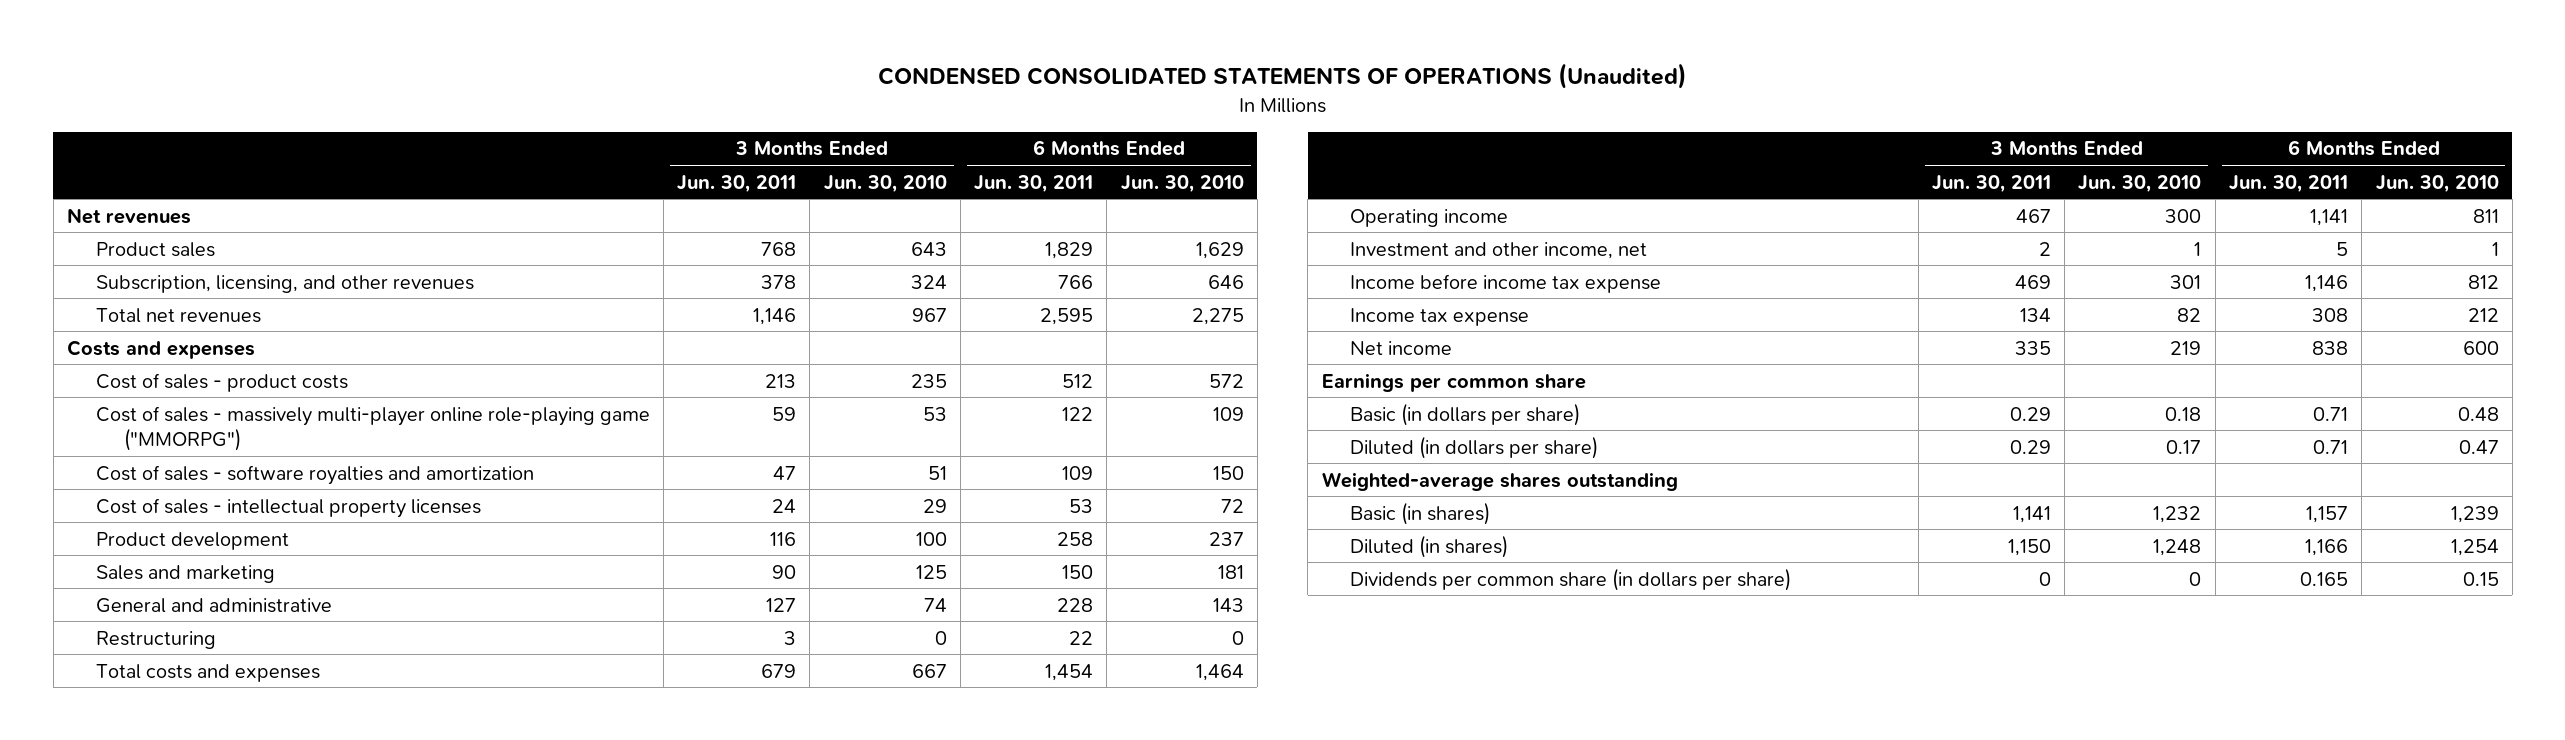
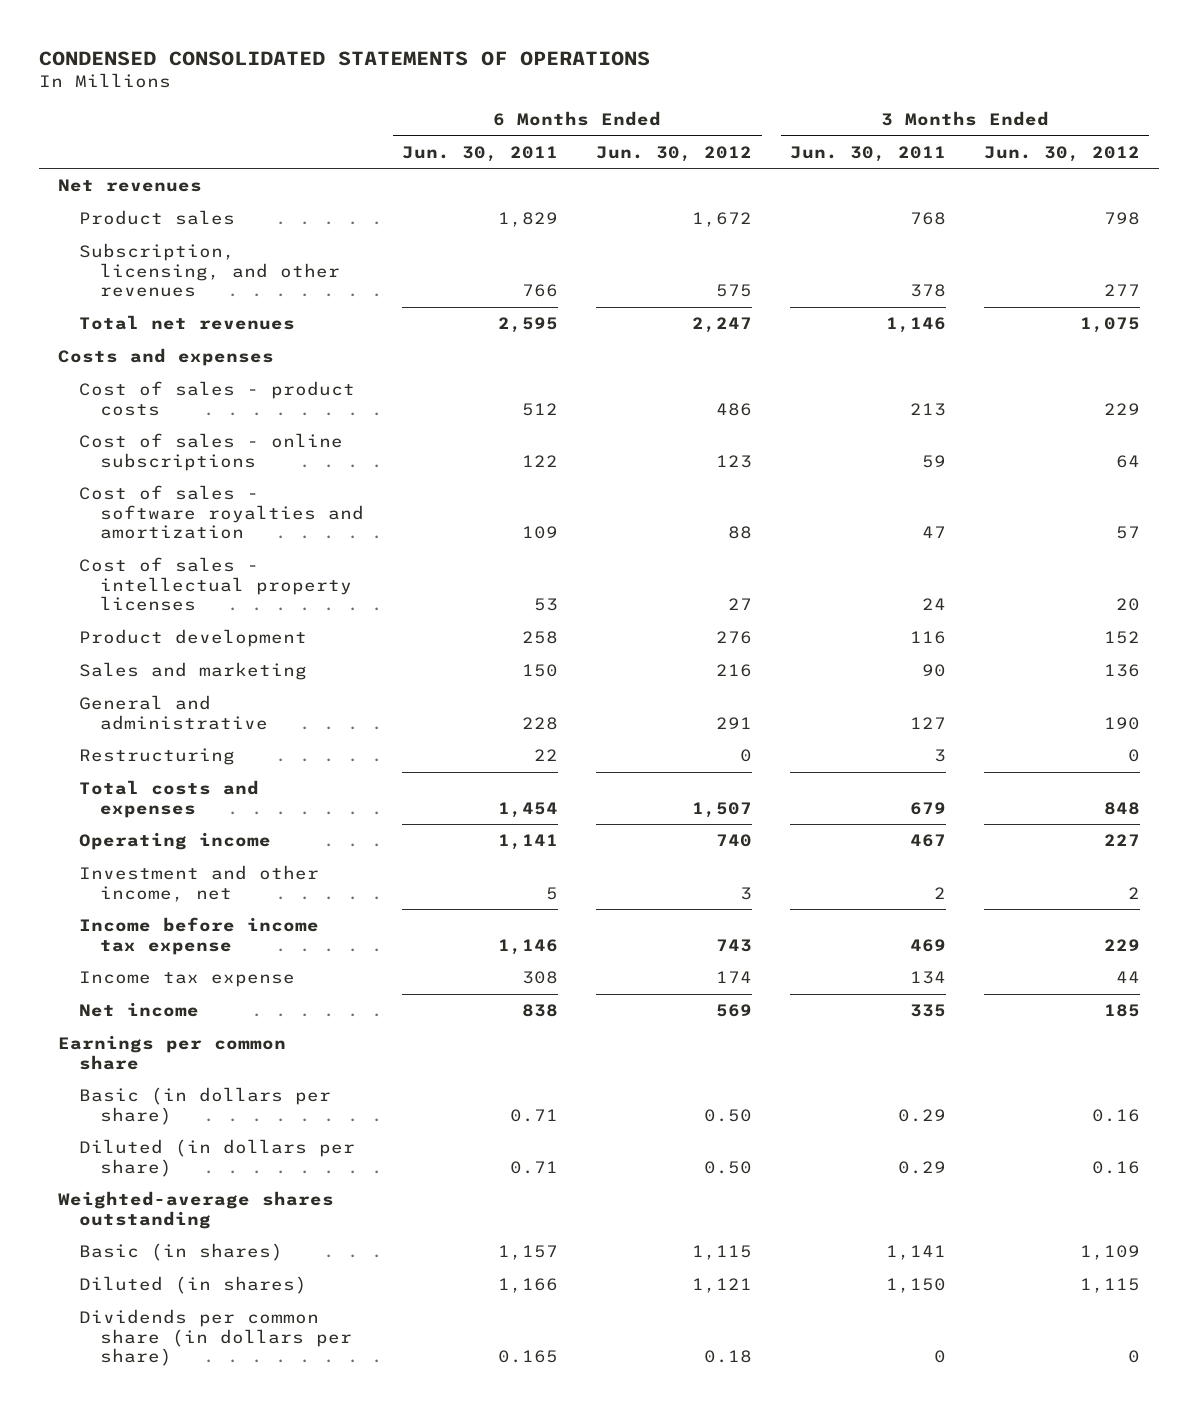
- CONDENSED CONSOLIDATED STATEMENTS OF OPERATIONS (Unaudited)
+ CONDENSED CONSOLIDATED STATEMENTS OF OPERATIONS
- | 3 Months Ended Jun. 30, 2011 | 3 Months Ended Jun. 30, 2010 | 6 Months Ended Jun. 30, 2011 | 6 Months Ended Jun. 30, 2010
+ | 6 Months Ended Jun. 30, 2011 | 6 Months Ended Jun. 30, 2012 | 3 Months Ended Jun. 30, 2011 | 3 Months Ended Jun. 30, 2012
- Cost of sales - massively multi-player online role-playing game ("MMORPG") | 59 | 53 | 122 | 109
+ Cost of sales - online subscriptions | 122 | 123 | 59 | 64

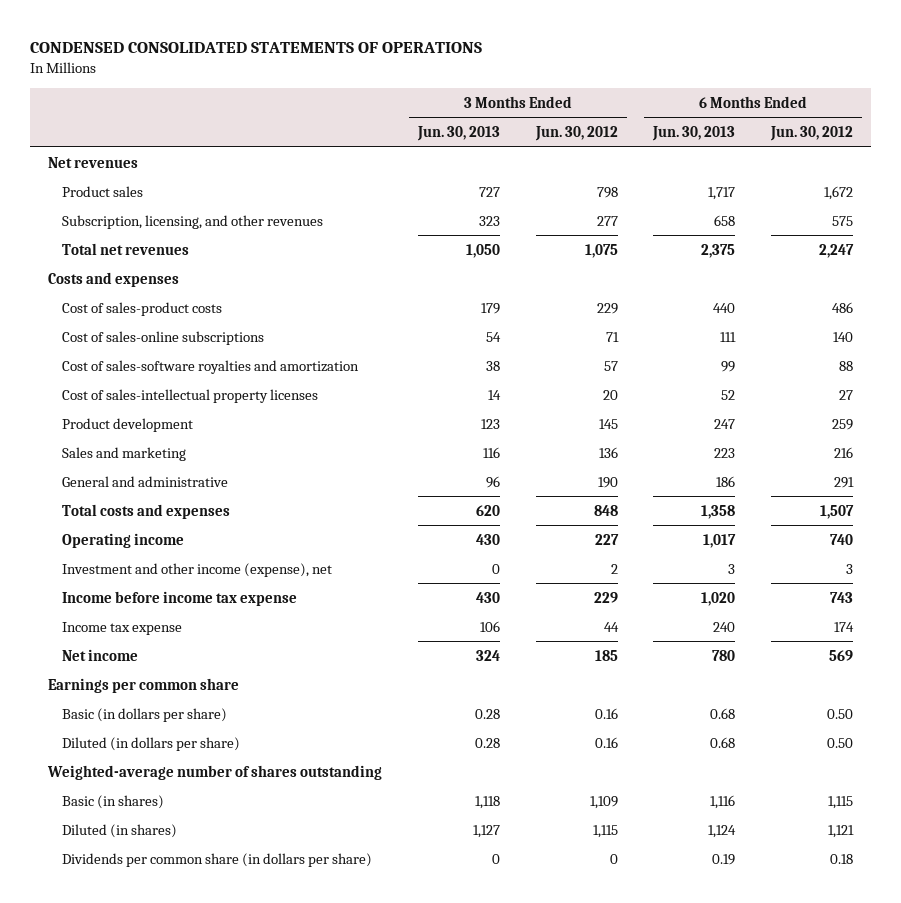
- | 6 Months Ended Jun. 30, 2011 | 6 Months Ended Jun. 30, 2012 | 3 Months Ended Jun. 30, 2011 | 3 Months Ended Jun. 30, 2012
+ | 3 Months Ended Jun. 30, 2013 | 3 Months Ended Jun. 30, 2012 | 6 Months Ended Jun. 30, 2013 | 6 Months Ended Jun. 30, 2012
- Cost of sales - product costs | 512 | 486 | 213 | 229
- Cost of sales - online subscriptions | 122 | 123 | 59 | 64
- Cost of sales - software royalties and amortization | 109 | 88 | 47 | 57
- Cost of sales - intellectual property licenses | 53 | 27 | 24 | 20
- Product development | 258 | 276 | 116 | 152
+ Cost of sales-product costs | 179 | 229 | 440 | 486
+ Cost of sales-online subscriptions | 54 | 71 | 111 | 140
+ Cost of sales-software royalties and amortization | 38 | 57 | 99 | 88
+ Cost of sales-intellectual property licenses | 14 | 20 | 52 | 27
+ Product development | 123 | 145 | 247 | 259
- Restructuring | 22 | 0 | 3 | 0
- Investment and other income, net | 5 | 3 | 2 | 2
+ Investment and other income (expense), net | 0 | 2 | 3 | 3
- Weighted-average shares outstanding
+ Weighted-average number of shares outstanding

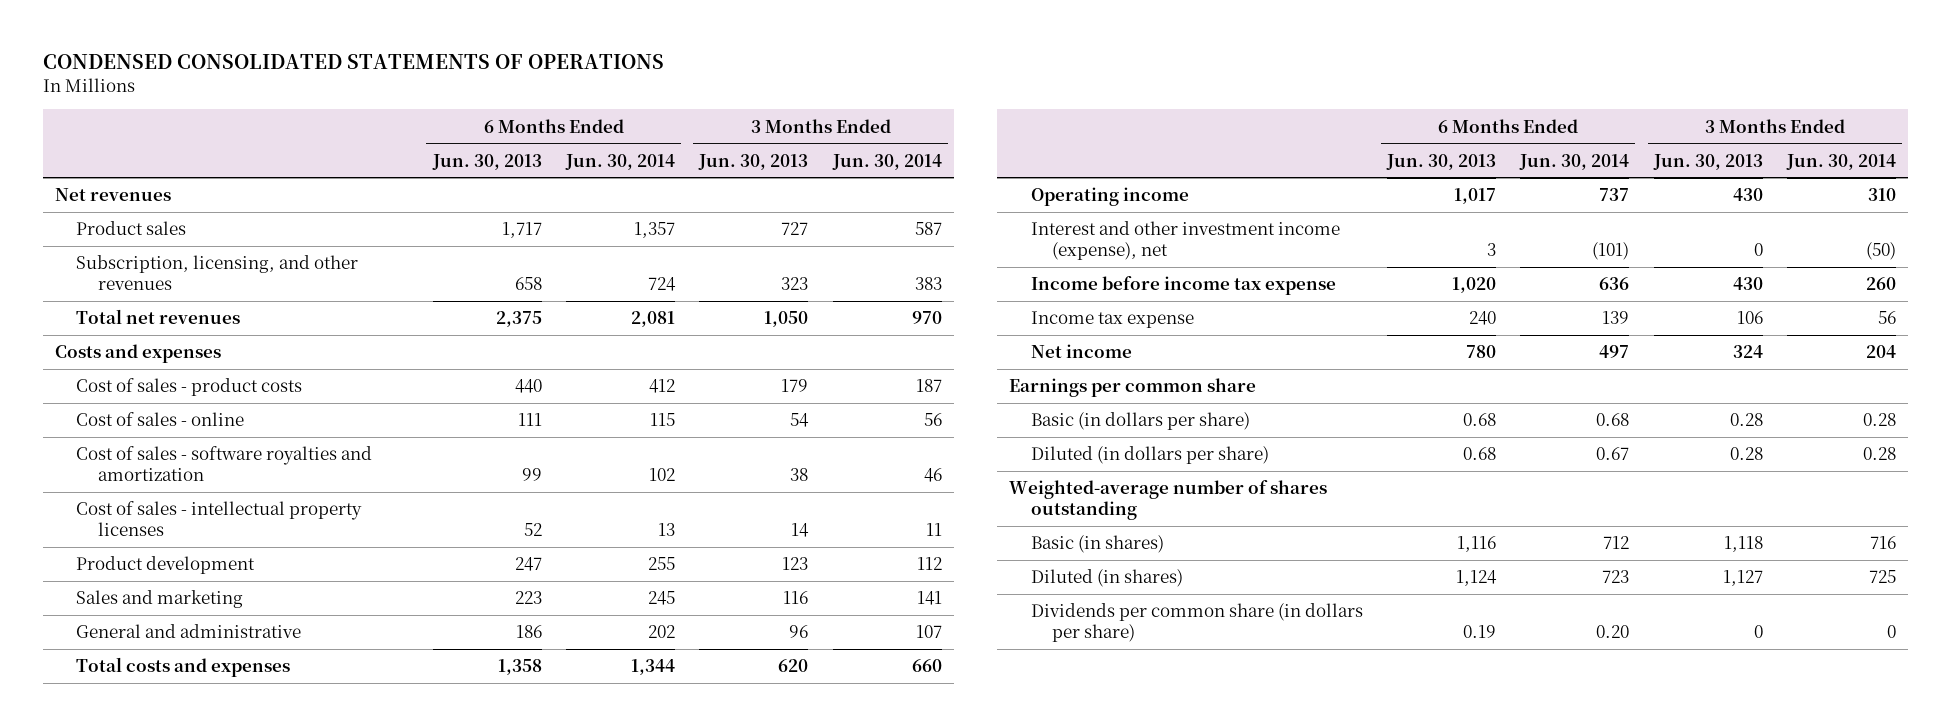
- | 3 Months Ended Jun. 30, 2013 | 3 Months Ended Jun. 30, 2012 | 6 Months Ended Jun. 30, 2013 | 6 Months Ended Jun. 30, 2012
+ | 6 Months Ended Jun. 30, 2013 | 6 Months Ended Jun. 30, 2014 | 3 Months Ended Jun. 30, 2013 | 3 Months Ended Jun. 30, 2014
- Cost of sales-product costs | 179 | 229 | 440 | 486
- Cost of sales-online subscriptions | 54 | 71 | 111 | 140
- Cost of sales-software royalties and amortization | 38 | 57 | 99 | 88
- Cost of sales-intellectual property licenses | 14 | 20 | 52 | 27
+ Cost of sales - product costs | 440 | 412 | 179 | 187
+ Cost of sales - online | 111 | 115 | 54 | 56
+ Cost of sales - software royalties and amortization | 99 | 102 | 38 | 46
+ Cost of sales - intellectual property licenses | 52 | 13 | 14 | 11
- Investment and other income (expense), net | 0 | 2 | 3 | 3
+ Interest and other investment income (expense), net | 3 | (101) | 0 | (50)

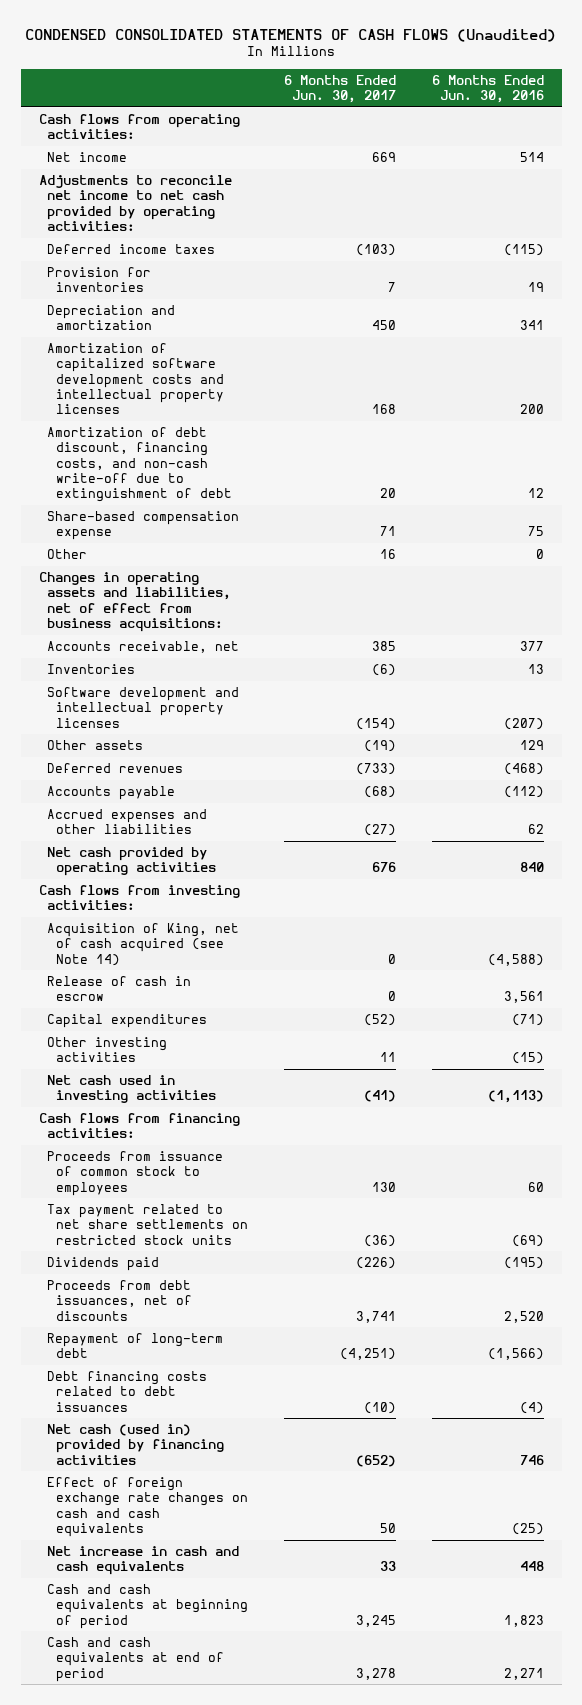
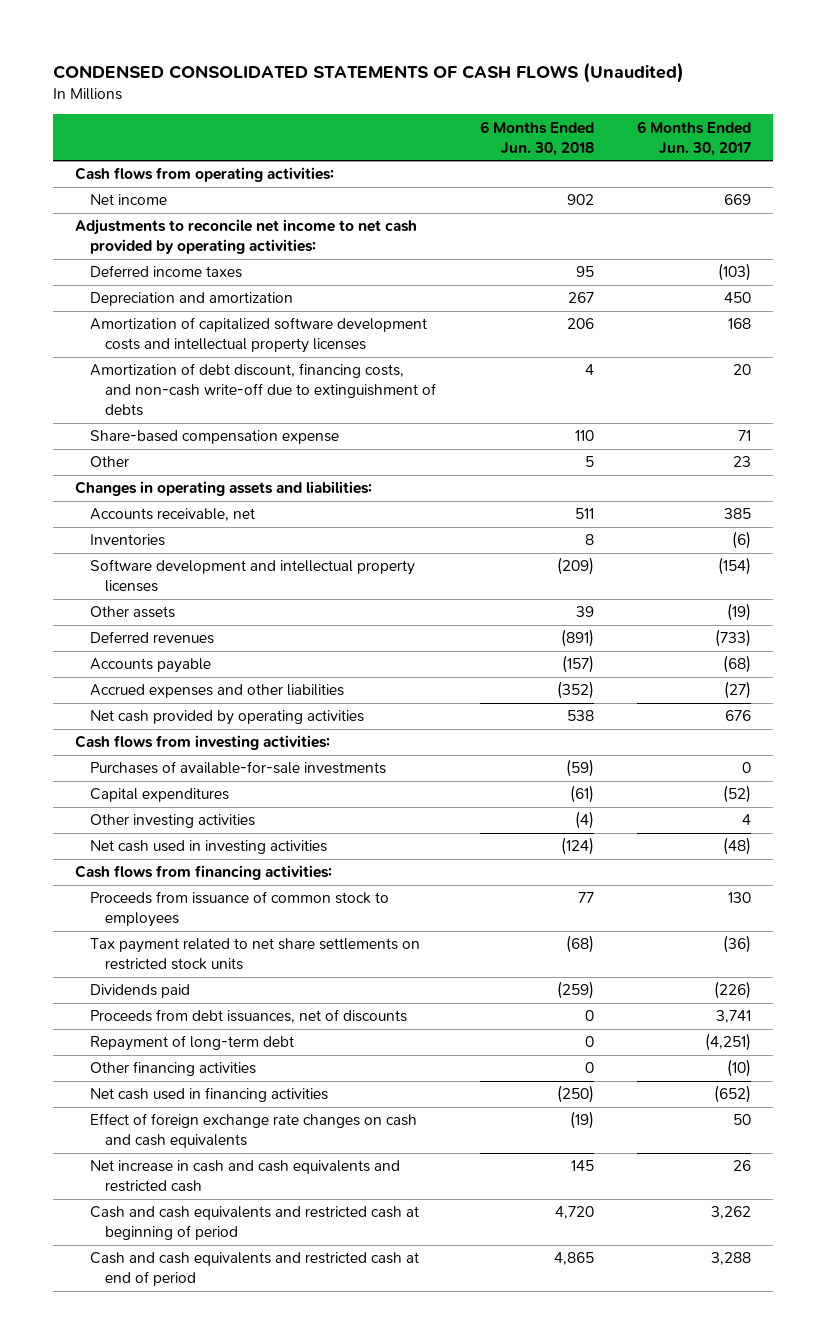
- | 6 Months Ended Jun. 30, 2017 | 6 Months Ended Jun. 30, 2016
+ | 6 Months Ended Jun. 30, 2018 | 6 Months Ended Jun. 30, 2017
- Provision for inventories | 7 | 19
- Amortization of debt discount, financing costs, and non-cash write-off due to extinguishment of debt | 20 | 12
+ Amortization of debt discount, financing costs, and non-cash write-off due to extinguishment of debts | 4 | 20
- Other | 16 | 0
- Changes in operating assets and liabilities, net of effect from business acquisitions:
+ Other | 5 | 23
+ Changes in operating assets and liabilities:
- Acquisition of King, net of cash acquired (see Note 14) | 0 | (4,588)
- Release of cash in escrow | 0 | 3,561
+ Purchases of available-for-sale investments | (59) | 0
- Other investing activities | 11 | (15)
- Net cash used in investing activities | (41) | (1,113)
+ Other investing activities | (4) | 4
+ Net cash used in investing activities | (124) | (48)
- Debt financing costs related to debt issuances | (10) | (4)
- Net cash (used in) provided by financing activities | (652) | 746
+ Other financing activities | 0 | (10)
+ Net cash used in financing activities | (250) | (652)
- Net increase in cash and cash equivalents | 33 | 448
- Cash and cash equivalents at beginning of period | 3,245 | 1,823
- Cash and cash equivalents at end of period | 3,278 | 2,271
+ Net increase in cash and cash equivalents and restricted cash | 145 | 26
+ Cash and cash equivalents and restricted cash at beginning of period | 4,720 | 3,262
+ Cash and cash equivalents and restricted cash at end of period | 4,865 | 3,288

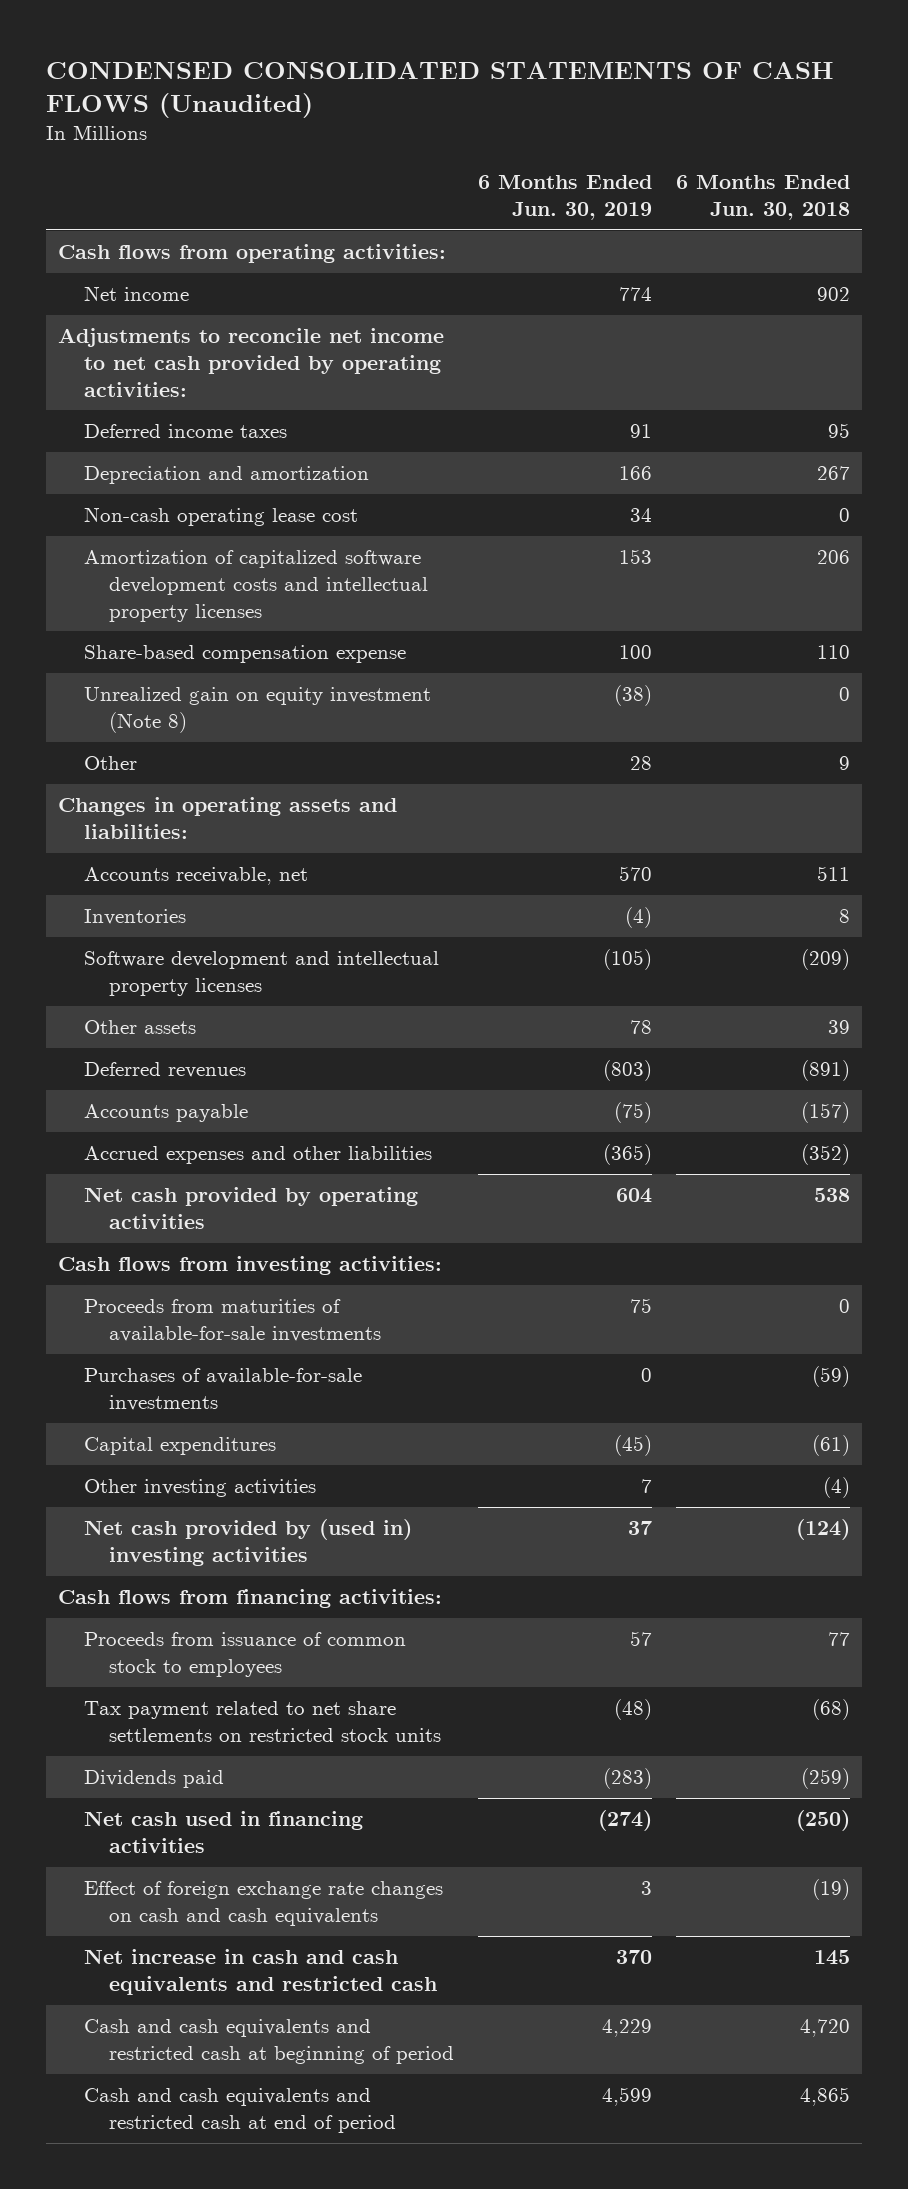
- | 6 Months Ended Jun. 30, 2018 | 6 Months Ended Jun. 30, 2017
+ | 6 Months Ended Jun. 30, 2019 | 6 Months Ended Jun. 30, 2018
+ Non-cash operating lease cost | 34 | 0
- Amortization of debt discount, financing costs, and non-cash write-off due to extinguishment of debts | 4 | 20
- Other | 5 | 23
+ Unrealized gain on equity investment (Note 8) | (38) | 0
+ Other | 28 | 9
+ Proceeds from maturities of available-for-sale investments | 75 | 0
- Net cash used in investing activities | (124) | (48)
+ Net cash provided by (used in) investing activities | 37 | (124)
- Proceeds from debt issuances, net of discounts | 0 | 3,741
- Repayment of long-term debt | 0 | (4,251)
- Other financing activities | 0 | (10)

